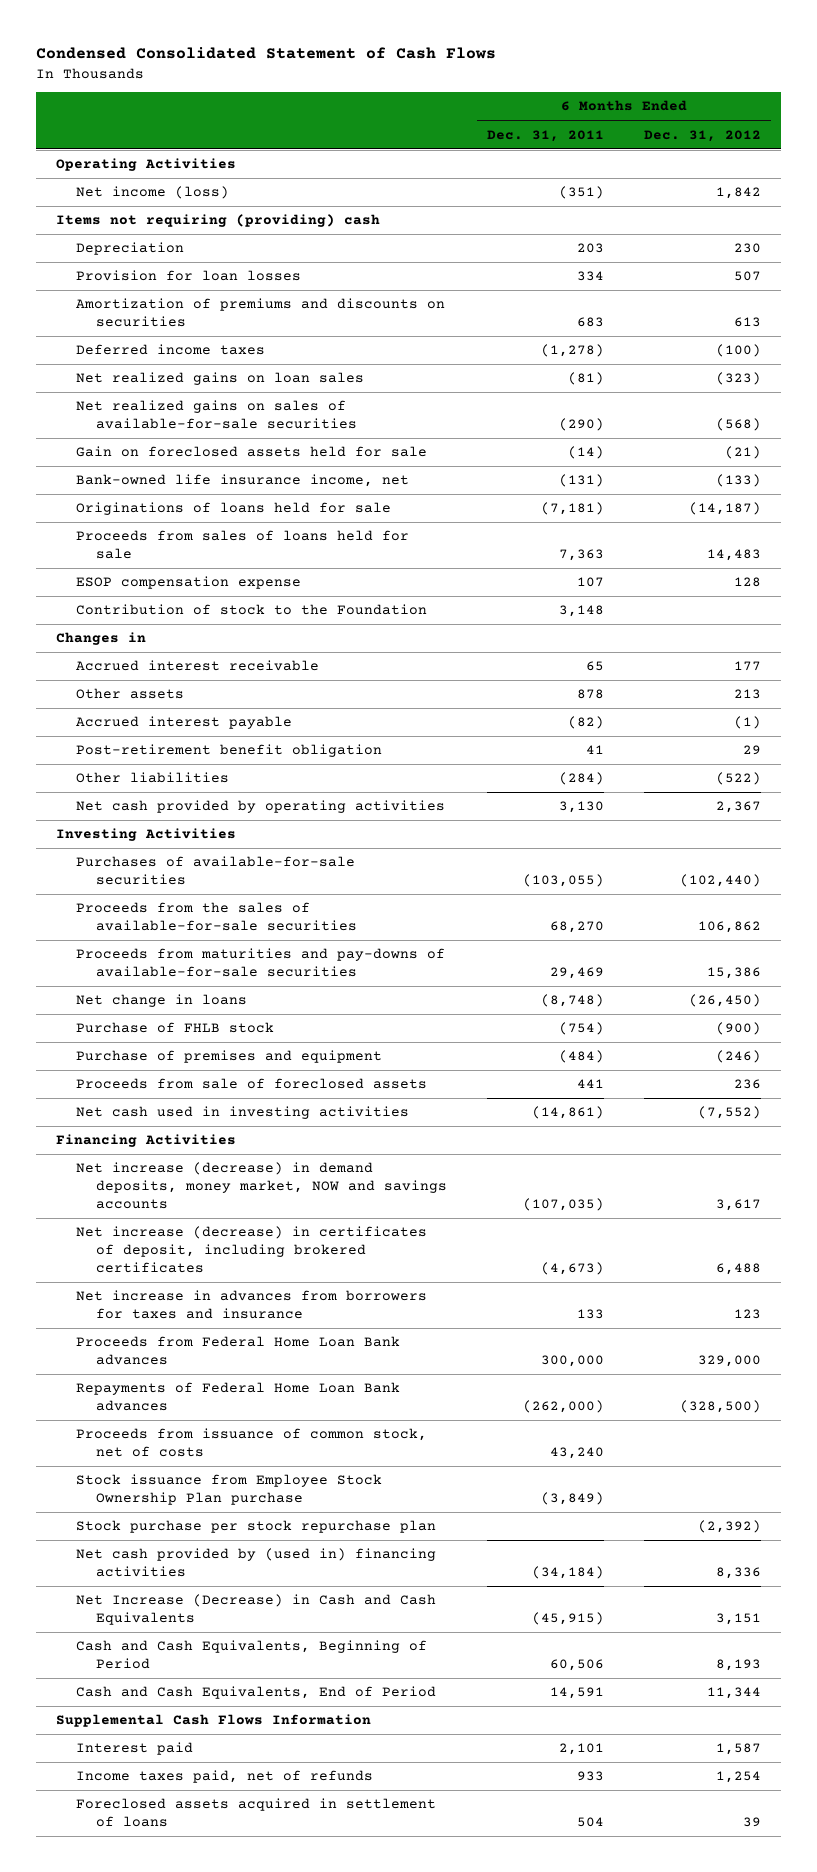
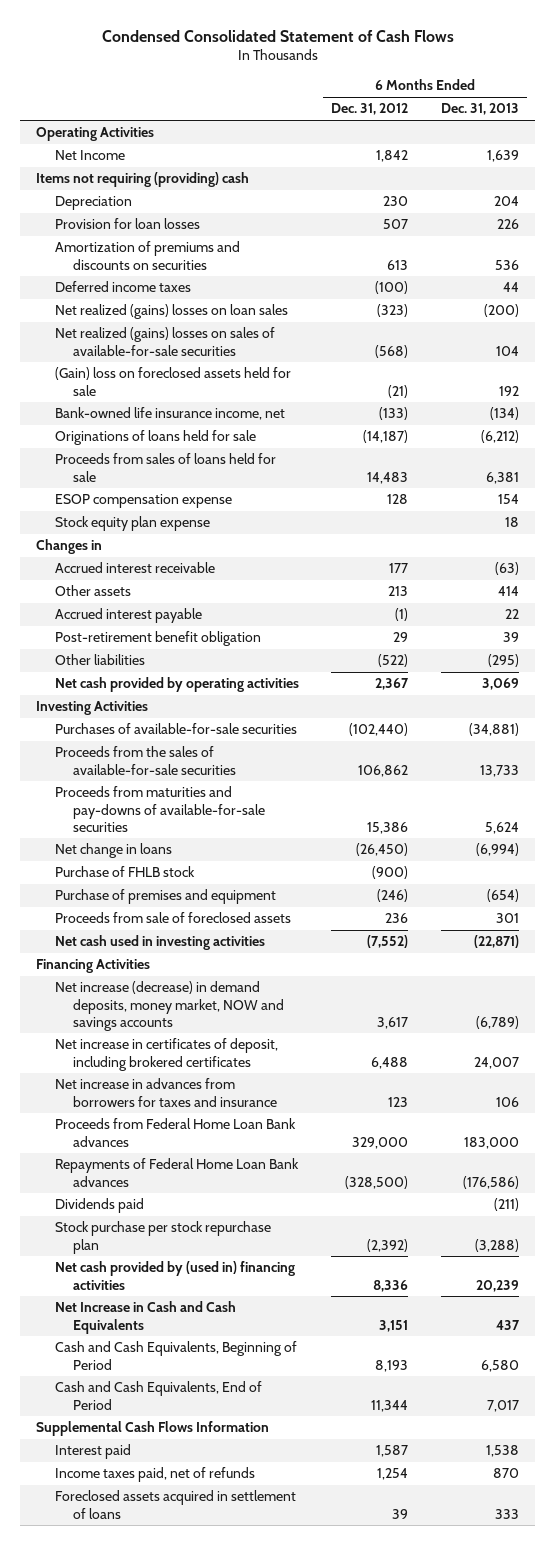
- | 6 Months Ended Dec. 31, 2011 | 6 Months Ended Dec. 31, 2012
+ | 6 Months Ended Dec. 31, 2012 | 6 Months Ended Dec. 31, 2013
- Net income (loss) | (351) | 1,842
+ Net Income | 1,842 | 1,639
- Net realized gains on loan sales | (81) | (323)
- Net realized gains on sales of available-for-sale securities | (290) | (568)
- Gain on foreclosed assets held for sale | (14) | (21)
+ Net realized (gains) losses on loan sales | (323) | (200)
+ Net realized (gains) losses on sales of available-for-sale securities | (568) | 104
+ (Gain) loss on foreclosed assets held for sale | (21) | 192
- Contribution of stock to the Foundation | 3,148 |
+ Stock equity plan expense | | 18
- Net increase (decrease) in certificates of deposit, including brokered certificates | (4,673) | 6,488
+ Net increase in certificates of deposit, including brokered certificates | 6,488 | 24,007
- Proceeds from issuance of common stock, net of costs | 43,240 |
- Stock issuance from Employee Stock Ownership Plan purchase | (3,849) |
+ Dividends paid | | (211)
- Net Increase (Decrease) in Cash and Cash Equivalents | (45,915) | 3,151
+ Net Increase in Cash and Cash Equivalents | 3,151 | 437

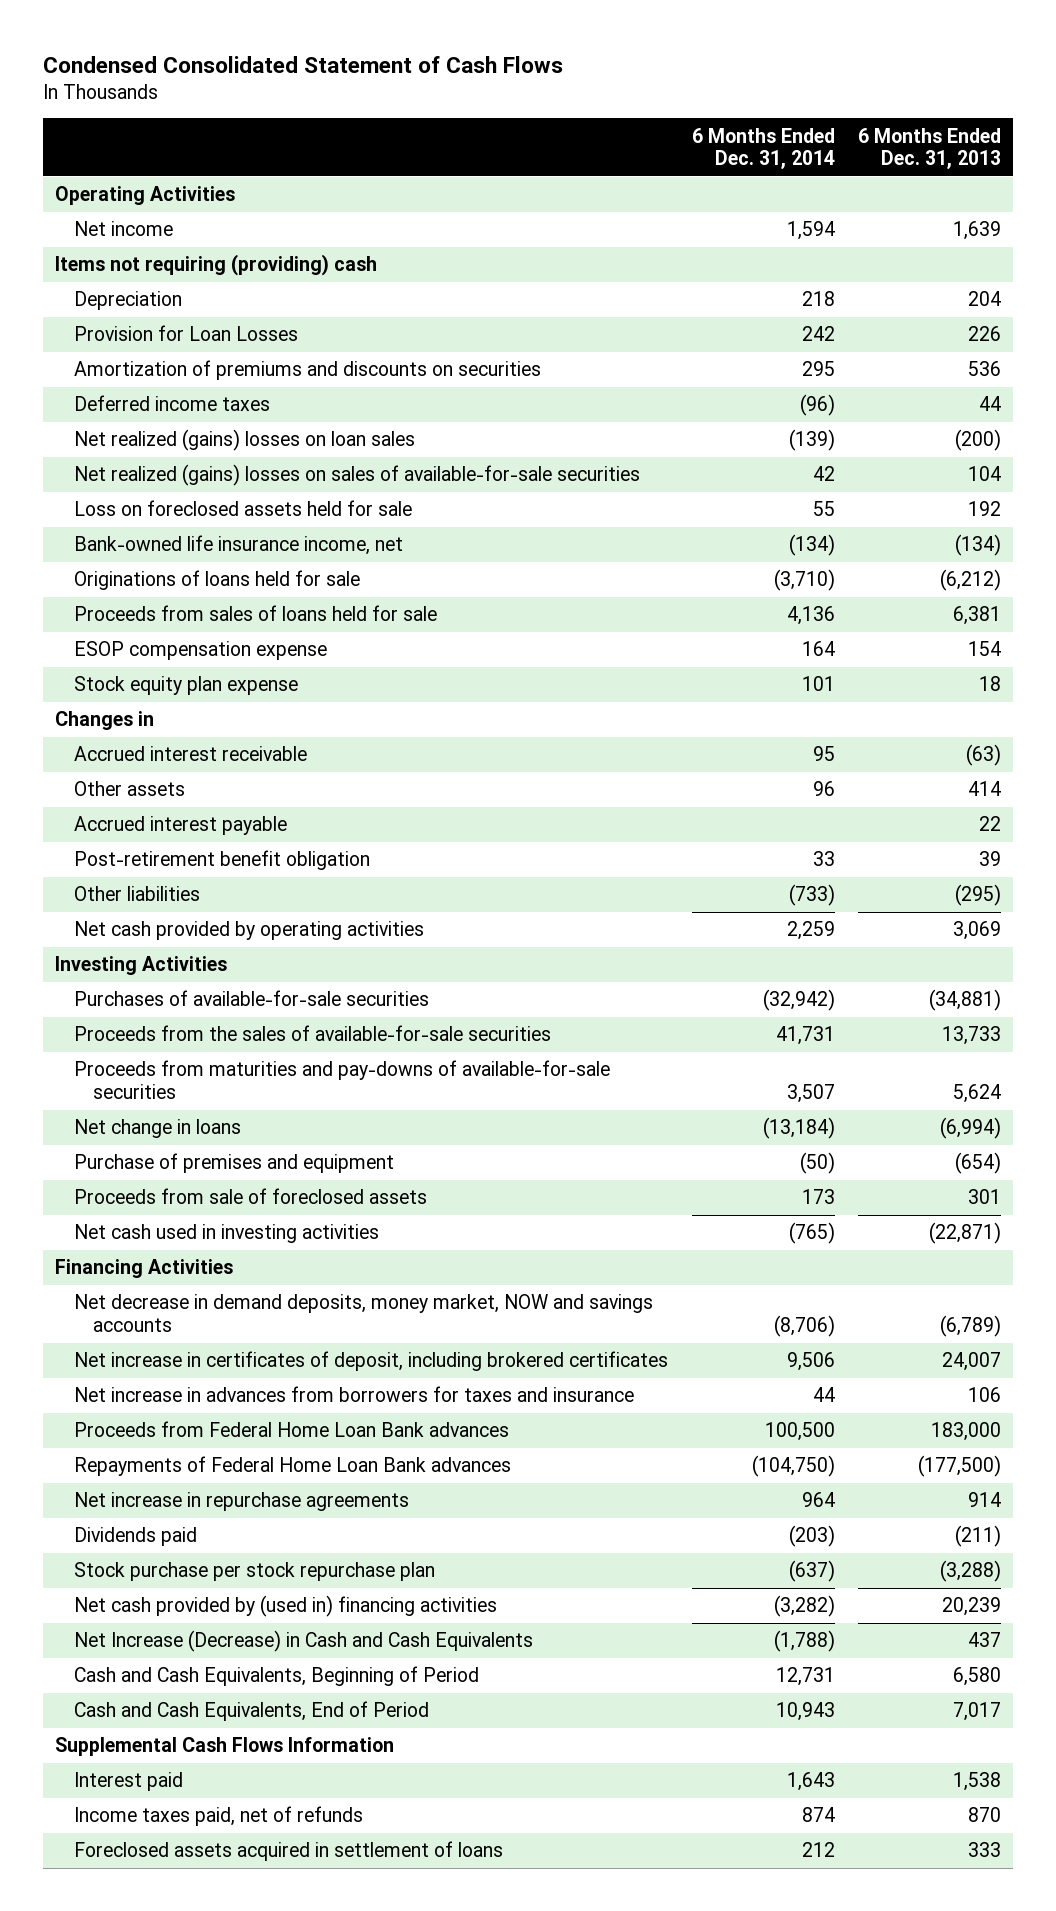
- | 6 Months Ended Dec. 31, 2012 | 6 Months Ended Dec. 31, 2013
+ | 6 Months Ended Dec. 31, 2014 | 6 Months Ended Dec. 31, 2013
- Net Income | 1,842 | 1,639
+ Net income | 1,594 | 1,639
- Provision for loan losses | 507 | 226
+ Provision for Loan Losses | 242 | 226
- (Gain) loss on foreclosed assets held for sale | (21) | 192
+ Loss on foreclosed assets held for sale | 55 | 192
- Purchase of FHLB stock | (900) |
- Net increase (decrease) in demand deposits, money market, NOW and savings accounts | 3,617 | (6,789)
+ Net decrease in demand deposits, money market, NOW and savings accounts | (8,706) | (6,789)
- Repayments of Federal Home Loan Bank advances | (328,500) | (176,586)
+ Repayments of Federal Home Loan Bank advances | (104,750) | (177,500)
+ Net increase in repurchase agreements | 964 | 914
- Net Increase in Cash and Cash Equivalents | 3,151 | 437
+ Net Increase (Decrease) in Cash and Cash Equivalents | (1,788) | 437

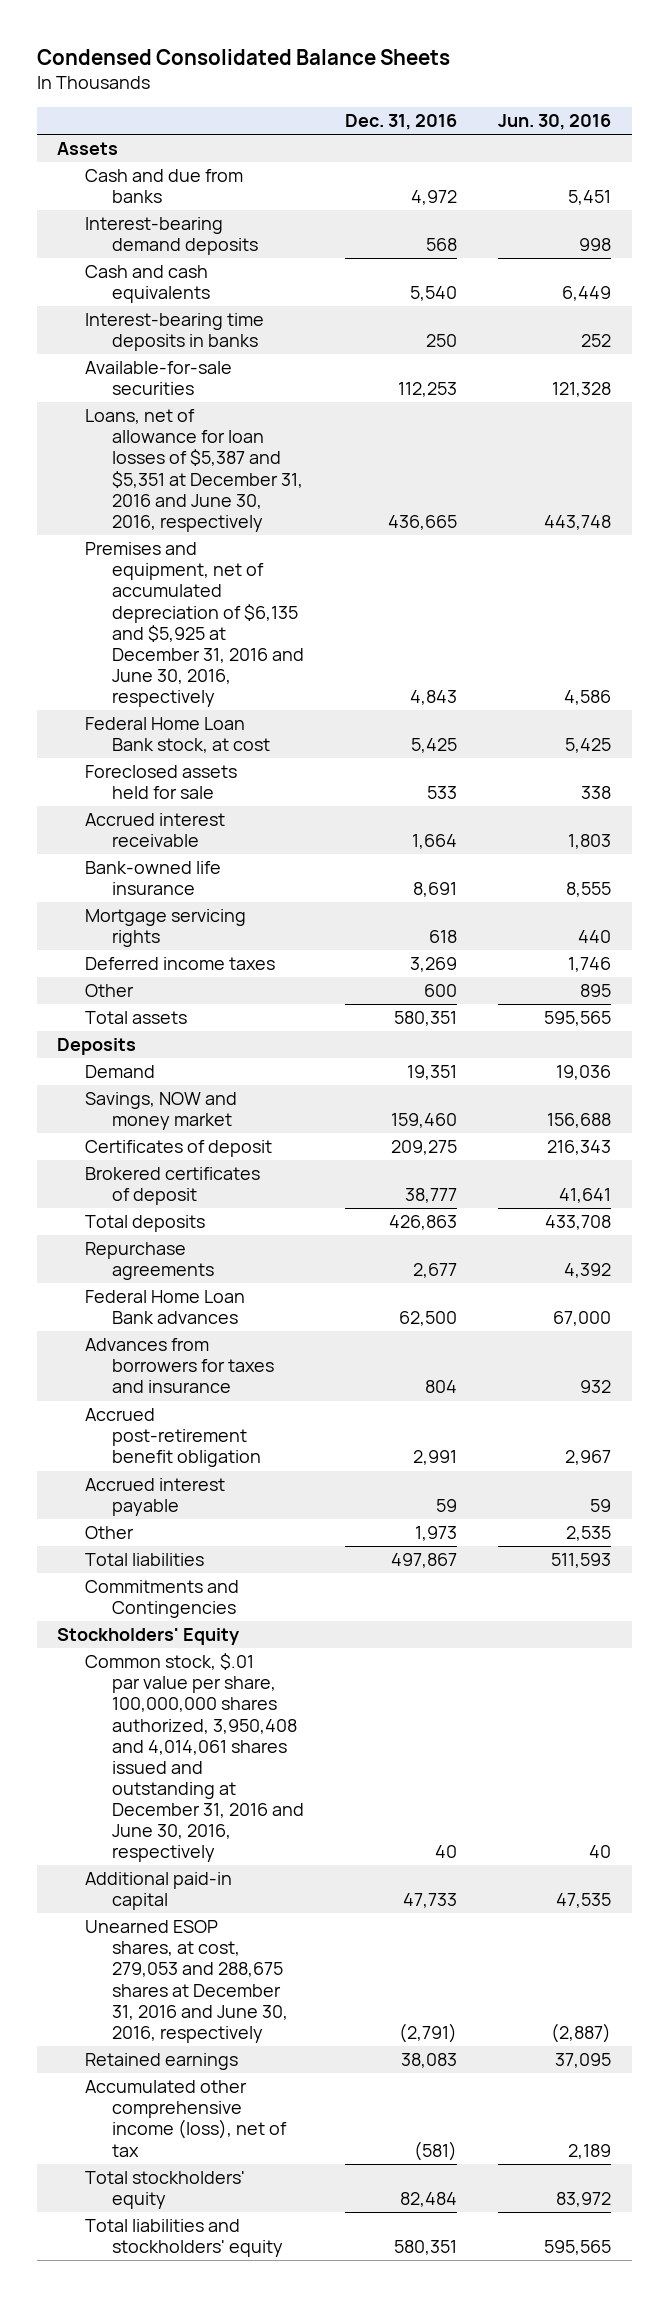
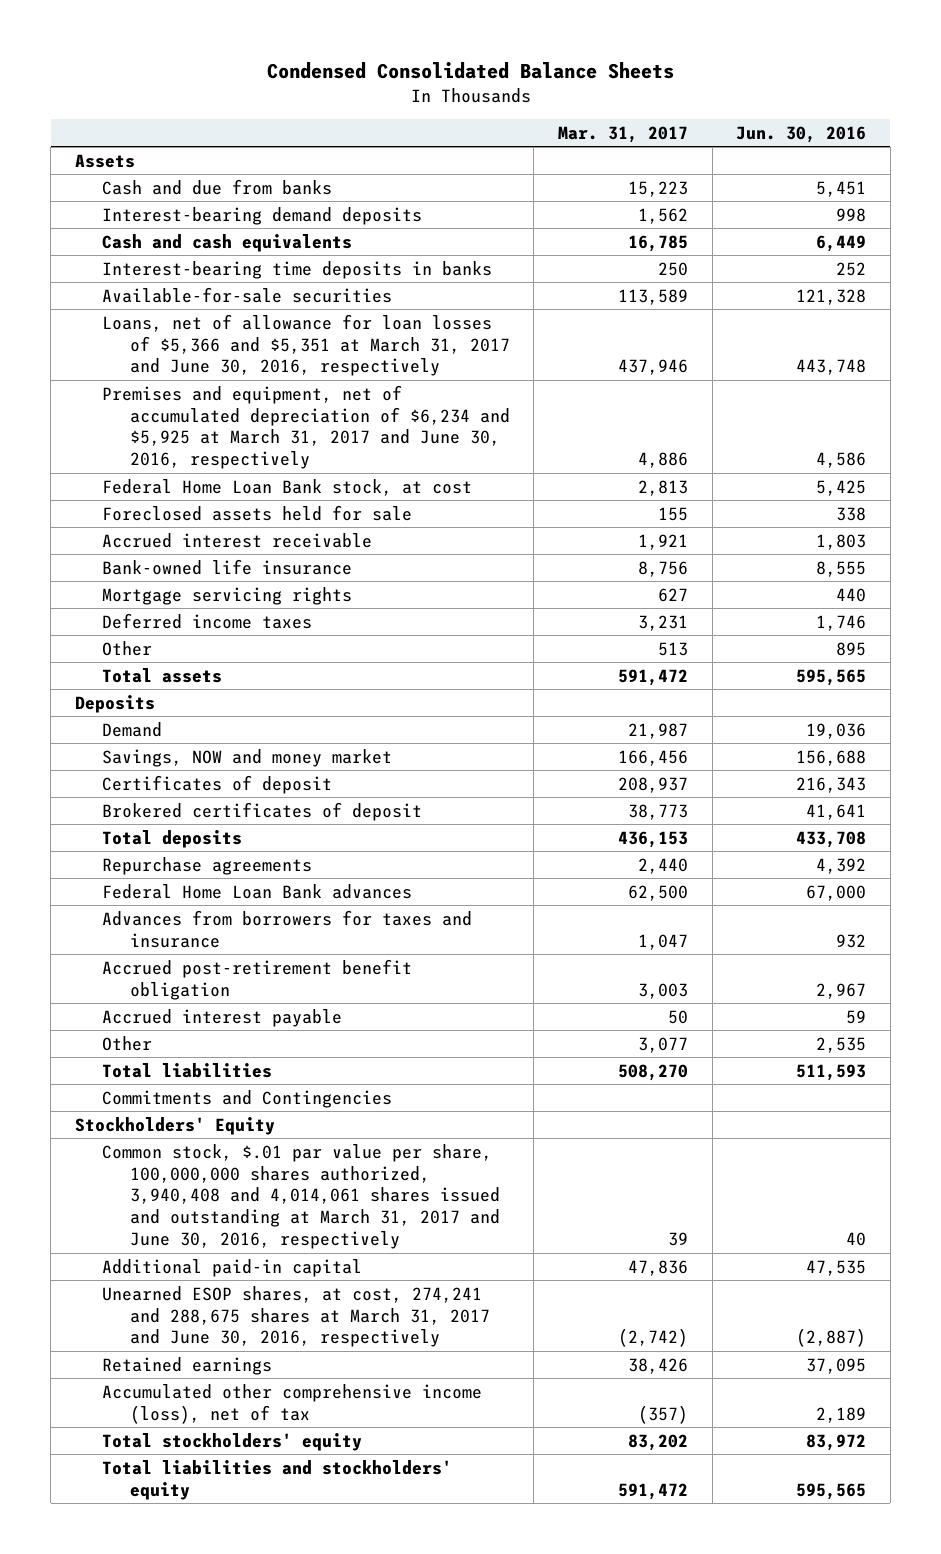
- | Dec. 31, 2016 | Jun. 30, 2016
+ | Mar. 31, 2017 | Jun. 30, 2016
- Loans, net of allowance for loan losses of $5,387 and $5,351 at December 31, 2016 and June 30, 2016, respectively | 436,665 | 443,748
- Premises and equipment, net of accumulated depreciation of $6,135 and $5,925 at December 31, 2016 and June 30, 2016, respectively | 4,843 | 4,586
+ Loans, net of allowance for loan losses of $5,366 and $5,351 at March 31, 2017 and June 30, 2016, respectively | 437,946 | 443,748
+ Premises and equipment, net of accumulated depreciation of $6,234 and $5,925 at March 31, 2017 and June 30, 2016, respectively | 4,886 | 4,586
- Common stock, $.01 par value per share, 100,000,000 shares authorized, 3,950,408 and 4,014,061 shares issued and outstanding at December 31, 2016 and June 30, 2016, respectively | 40 | 40
+ Common stock, $.01 par value per share, 100,000,000 shares authorized, 3,940,408 and 4,014,061 shares issued and outstanding at March 31, 2017 and June 30, 2016, respectively | 39 | 40
- Unearned ESOP shares, at cost, 279,053 and 288,675 shares at December 31, 2016 and June 30, 2016, respectively | (2,791) | (2,887)
+ Unearned ESOP shares, at cost, 274,241 and 288,675 shares at March 31, 2017 and June 30, 2016, respectively | (2,742) | (2,887)

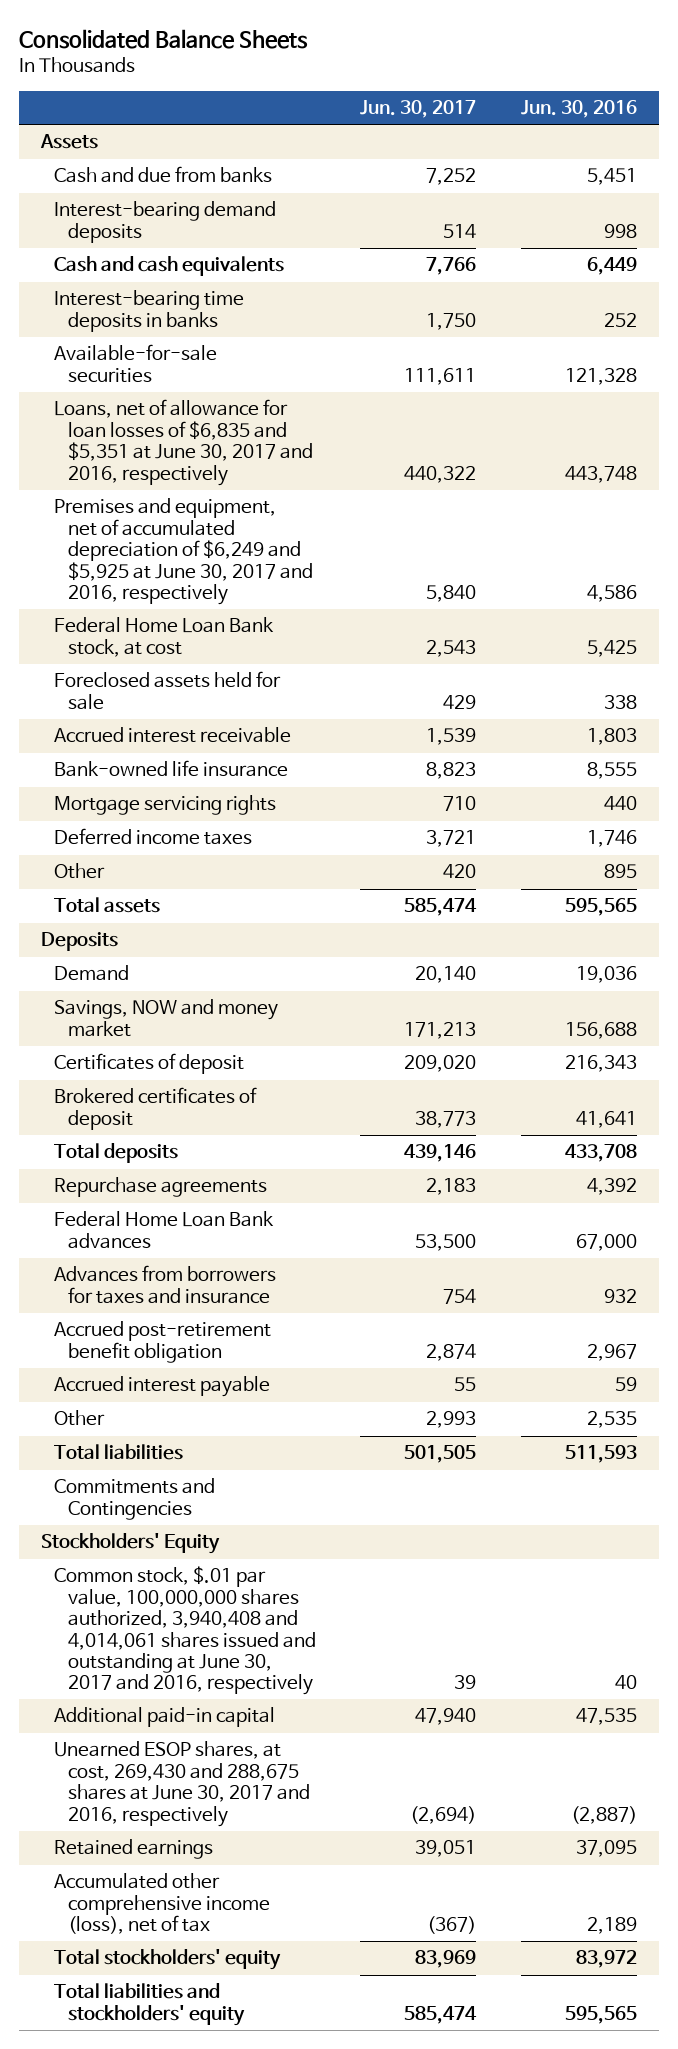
- Condensed Consolidated Balance Sheets
+ Consolidated Balance Sheets
- | Mar. 31, 2017 | Jun. 30, 2016
+ | Jun. 30, 2017 | Jun. 30, 2016
- Loans, net of allowance for loan losses of $5,366 and $5,351 at March 31, 2017 and June 30, 2016, respectively | 437,946 | 443,748
- Premises and equipment, net of accumulated depreciation of $6,234 and $5,925 at March 31, 2017 and June 30, 2016, respectively | 4,886 | 4,586
+ Loans, net of allowance for loan losses of $6,835 and $5,351 at June 30, 2017 and 2016, respectively | 440,322 | 443,748
+ Premises and equipment, net of accumulated depreciation of $6,249 and $5,925 at June 30, 2017 and 2016, respectively | 5,840 | 4,586
- Common stock, $.01 par value per share, 100,000,000 shares authorized, 3,940,408 and 4,014,061 shares issued and outstanding at March 31, 2017 and June 30, 2016, respectively | 39 | 40
+ Common stock, $.01 par value, 100,000,000 shares authorized, 3,940,408 and 4,014,061 shares issued and outstanding at June 30, 2017 and 2016, respectively | 39 | 40
- Unearned ESOP shares, at cost, 274,241 and 288,675 shares at March 31, 2017 and June 30, 2016, respectively | (2,742) | (2,887)
+ Unearned ESOP shares, at cost, 269,430 and 288,675 shares at June 30, 2017 and 2016, respectively | (2,694) | (2,887)

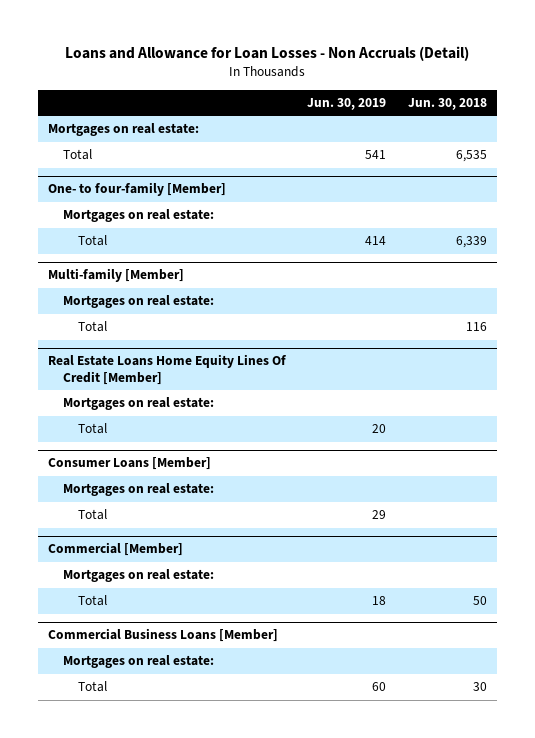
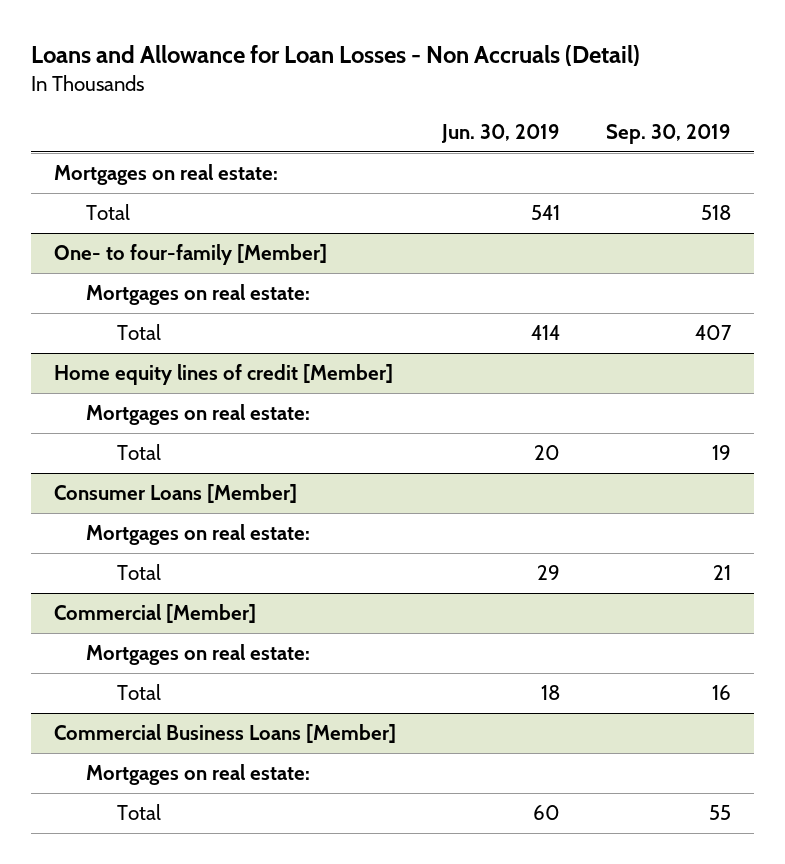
- | Jun. 30, 2019 | Jun. 30, 2018
+ | Jun. 30, 2019 | Sep. 30, 2019
- Multi-family [Member]
- Mortgages on real estate:
- Total | | 116
- Real Estate Loans Home Equity Lines Of Credit [Member]
+ Home equity lines of credit [Member]

